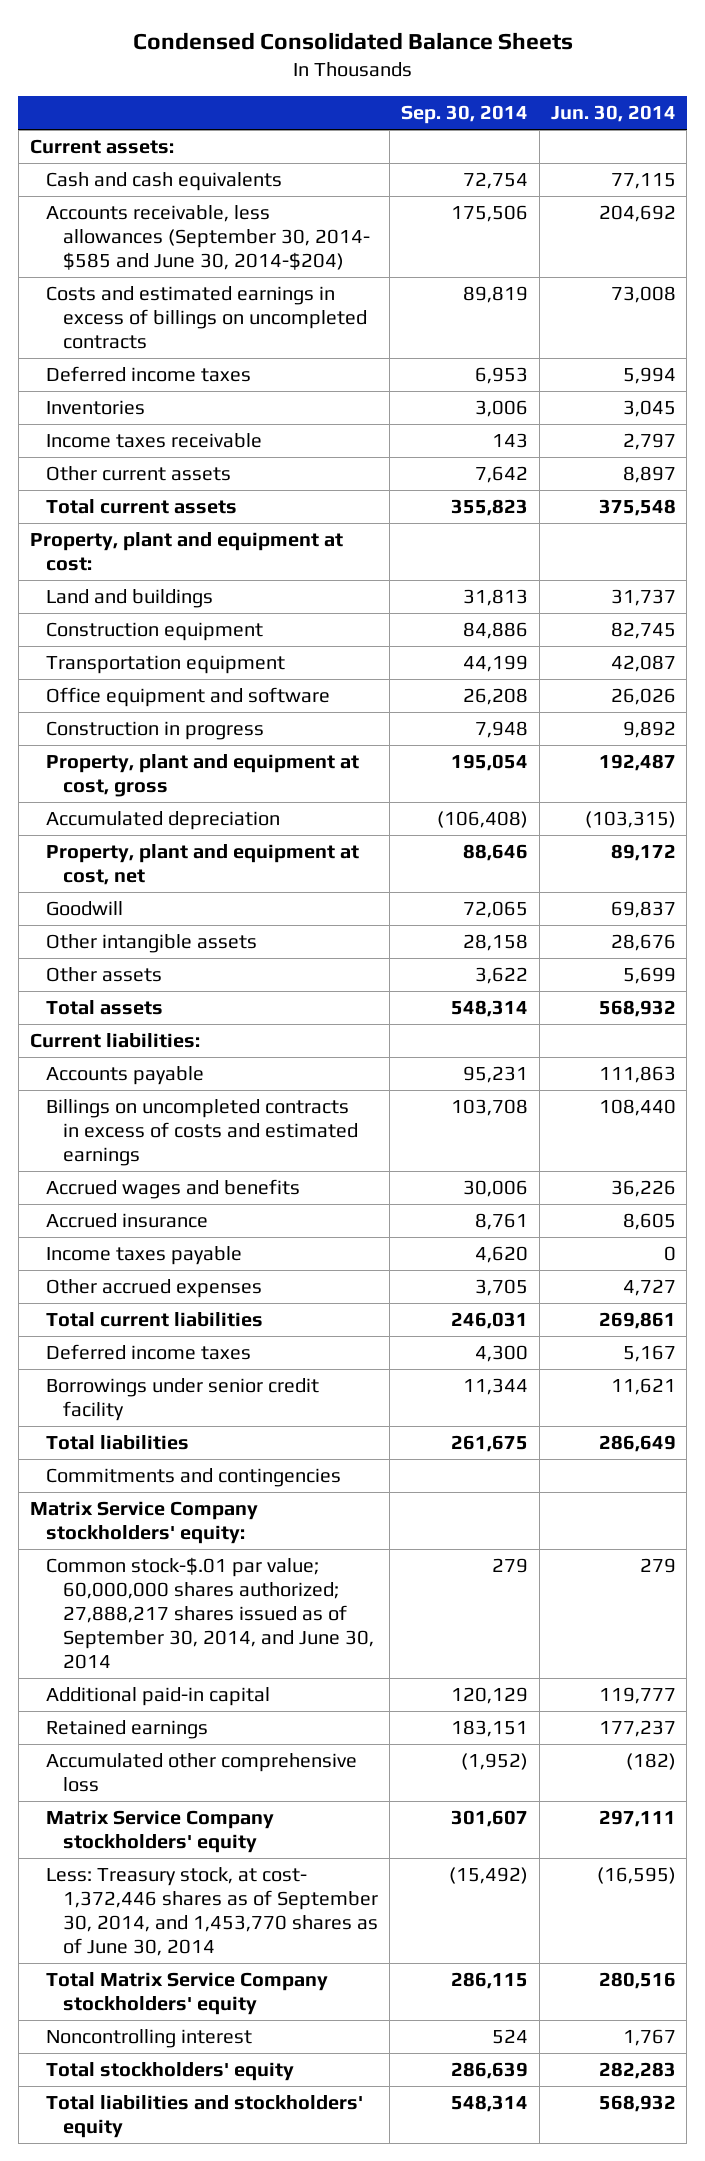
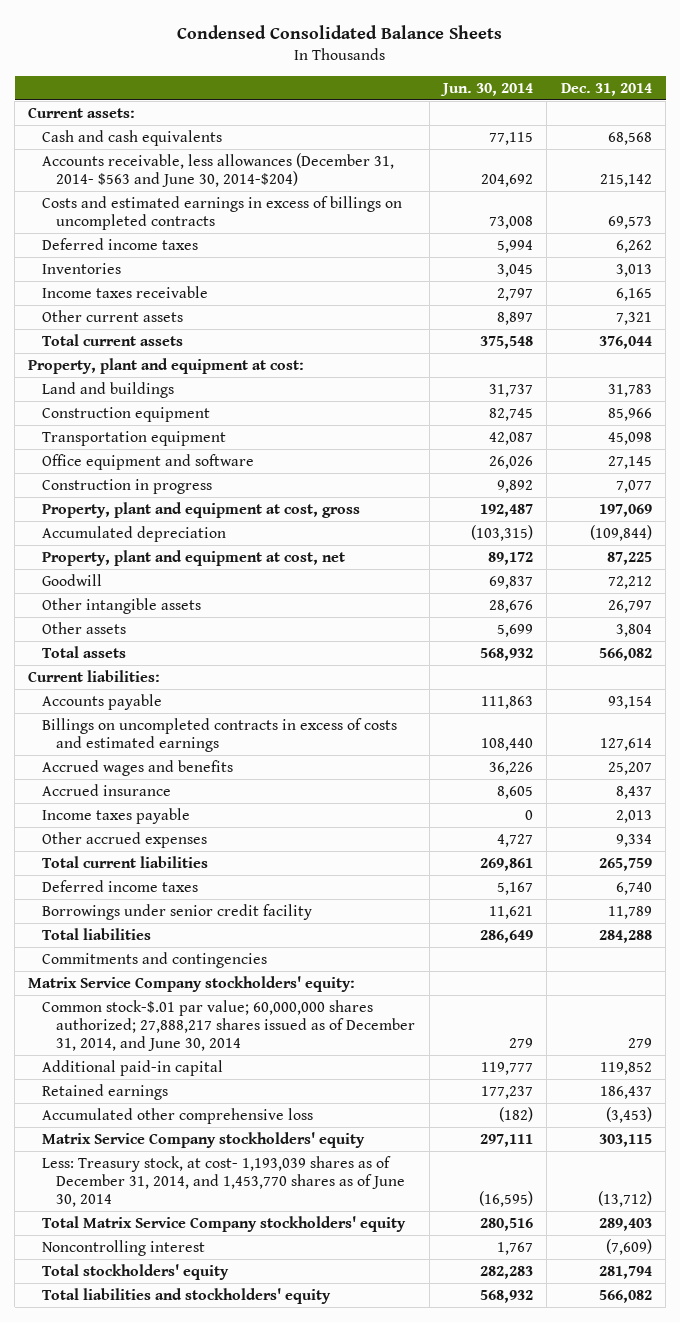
- | Sep. 30, 2014 | Jun. 30, 2014
+ | Jun. 30, 2014 | Dec. 31, 2014
- Accounts receivable, less allowances (September 30, 2014- $585 and June 30, 2014-$204) | 175,506 | 204,692
+ Accounts receivable, less allowances (December 31, 2014- $563 and June 30, 2014-$204) | 204,692 | 215,142
- Common stock-$.01 par value; 60,000,000 shares authorized; 27,888,217 shares issued as of September 30, 2014, and June 30, 2014 | 279 | 279
+ Common stock-$.01 par value; 60,000,000 shares authorized; 27,888,217 shares issued as of December 31, 2014, and June 30, 2014 | 279 | 279
- Less: Treasury stock, at cost- 1,372,446 shares as of September 30, 2014, and 1,453,770 shares as of June 30, 2014 | (15,492) | (16,595)
+ Less: Treasury stock, at cost- 1,193,039 shares as of December 31, 2014, and 1,453,770 shares as of June 30, 2014 | (16,595) | (13,712)

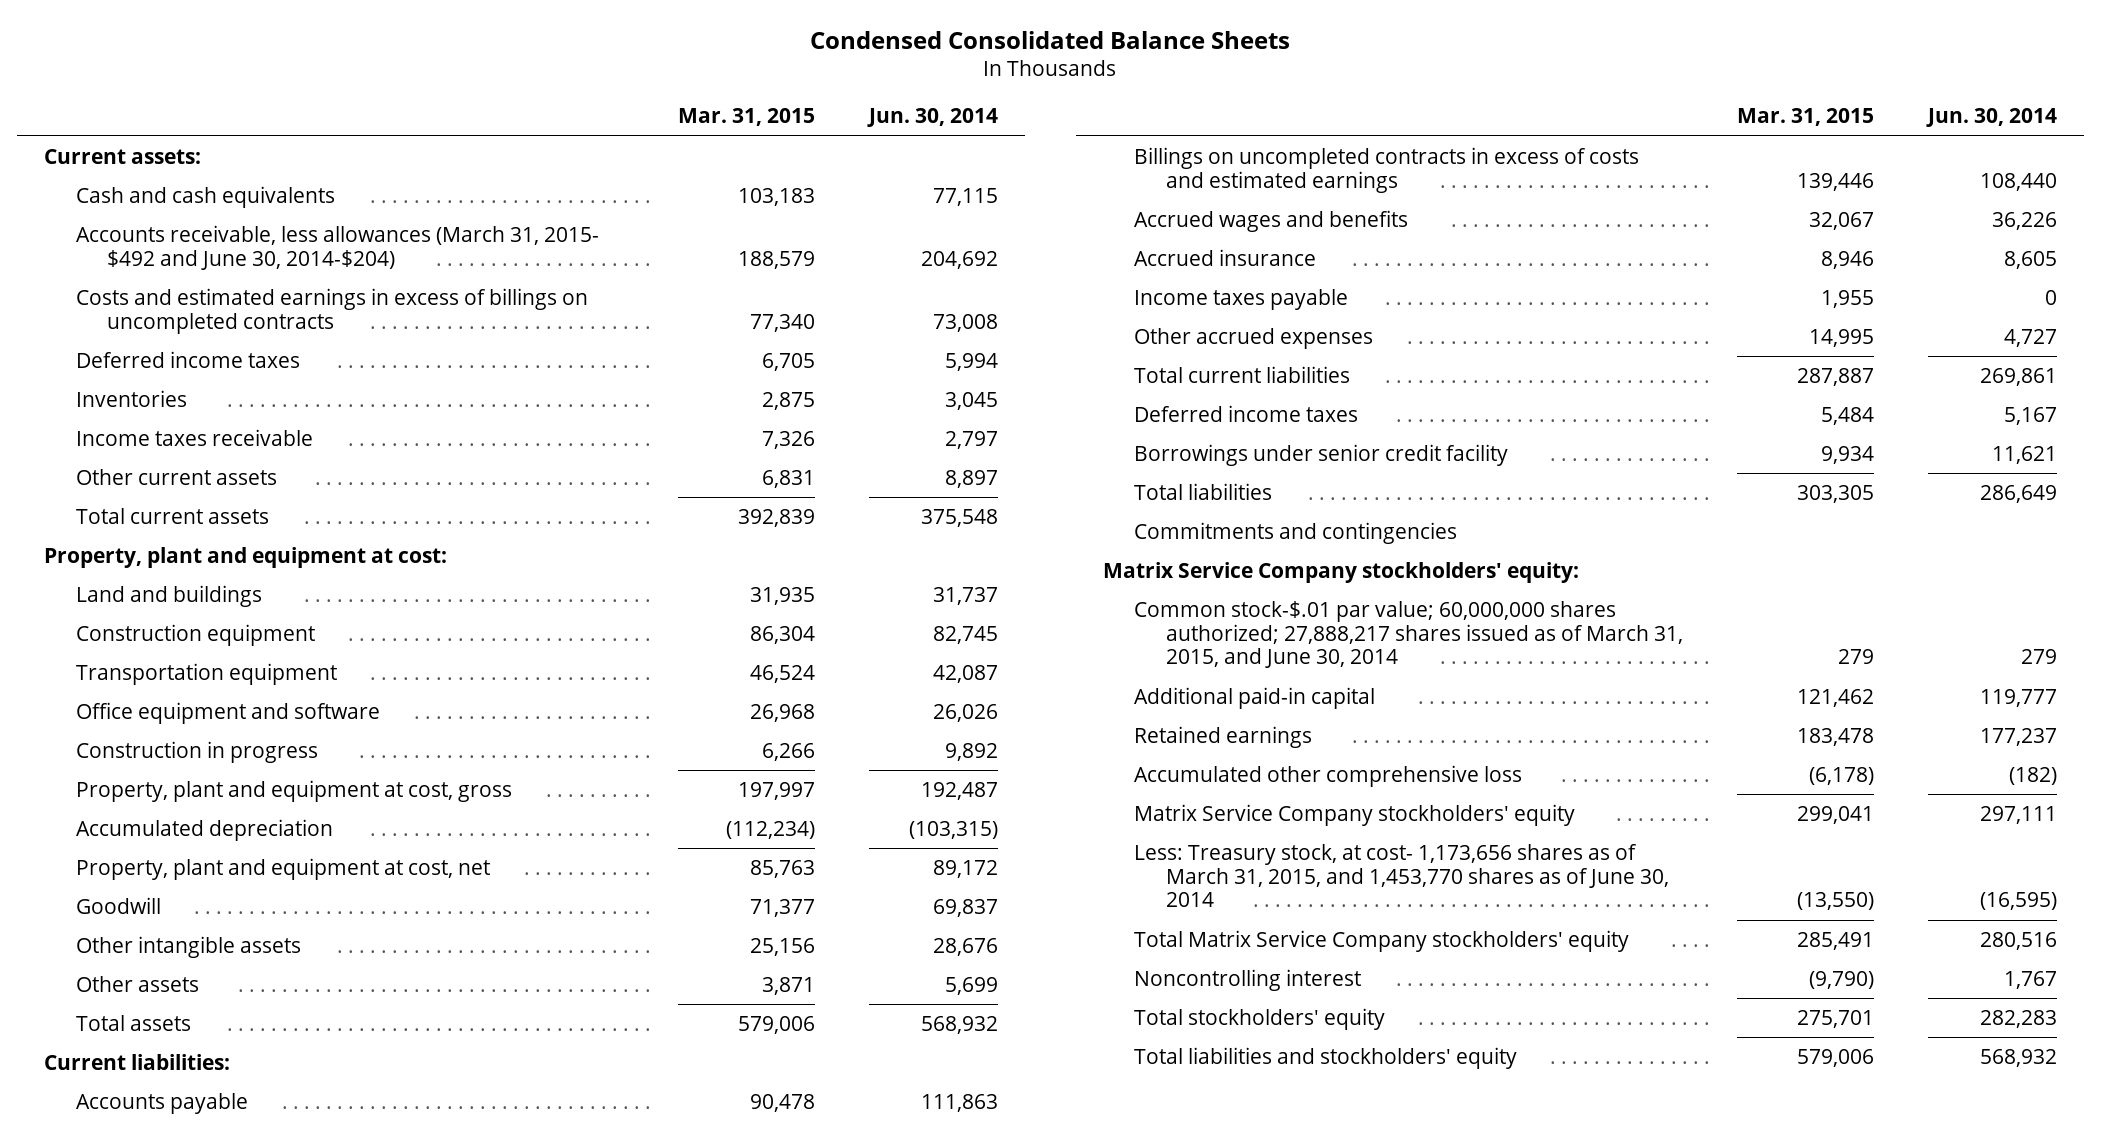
- | Jun. 30, 2014 | Dec. 31, 2014
+ | Mar. 31, 2015 | Jun. 30, 2014
- Accounts receivable, less allowances (December 31, 2014- $563 and June 30, 2014-$204) | 204,692 | 215,142
+ Accounts receivable, less allowances (March 31, 2015- $492 and June 30, 2014-$204) | 188,579 | 204,692
- Common stock-$.01 par value; 60,000,000 shares authorized; 27,888,217 shares issued as of December 31, 2014, and June 30, 2014 | 279 | 279
+ Common stock-$.01 par value; 60,000,000 shares authorized; 27,888,217 shares issued as of March 31, 2015, and June 30, 2014 | 279 | 279
- Less: Treasury stock, at cost- 1,193,039 shares as of December 31, 2014, and 1,453,770 shares as of June 30, 2014 | (16,595) | (13,712)
+ Less: Treasury stock, at cost- 1,173,656 shares as of March 31, 2015, and 1,453,770 shares as of June 30, 2014 | (13,550) | (16,595)

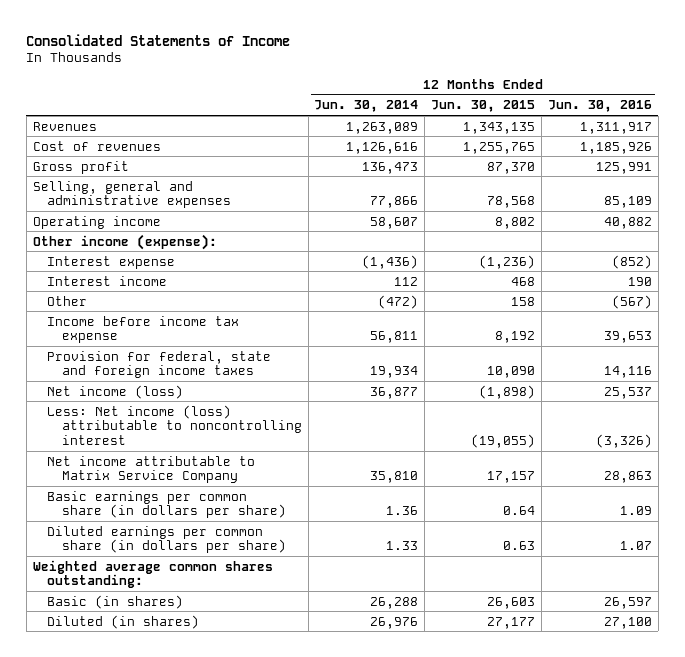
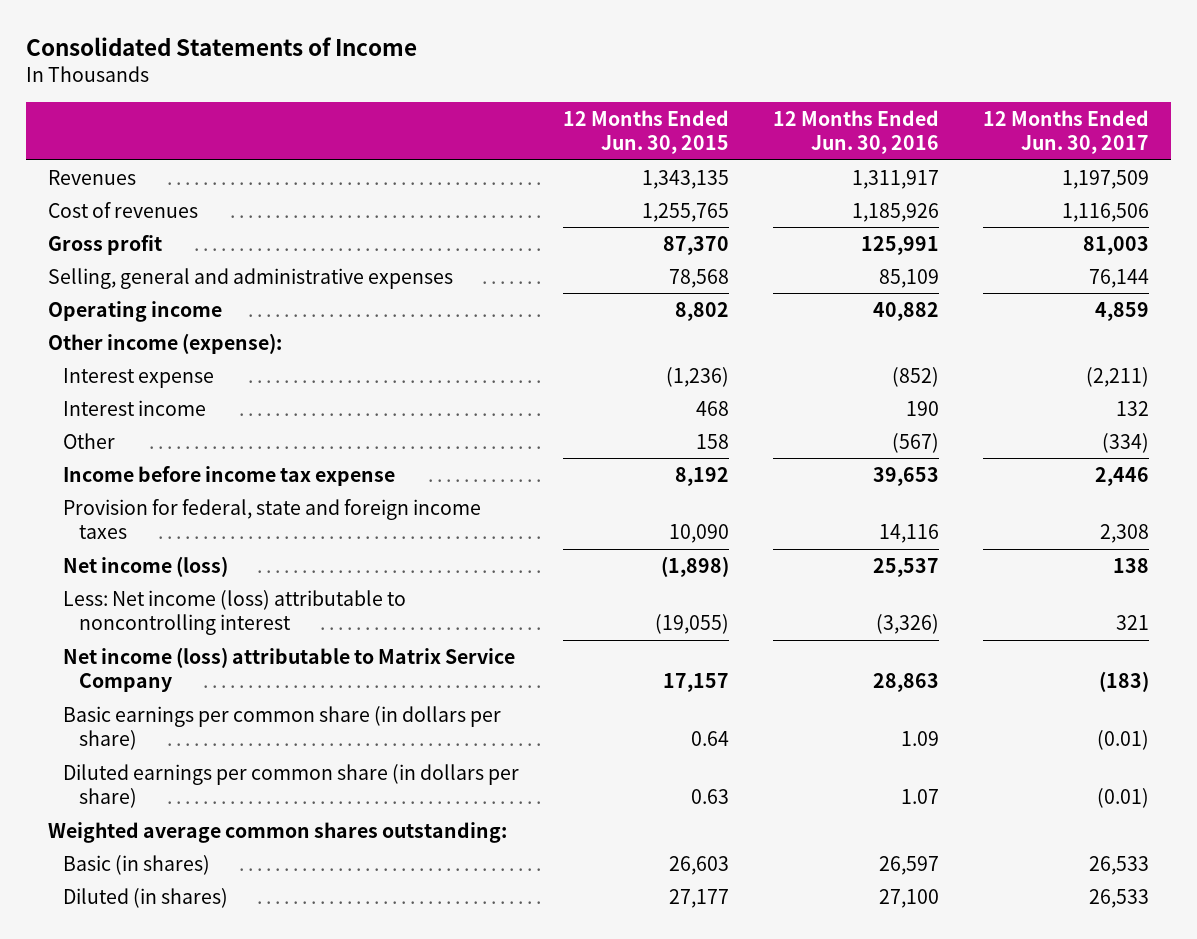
- | 12 Months Ended Jun. 30, 2014 | 12 Months Ended Jun. 30, 2015 | 12 Months Ended Jun. 30, 2016
+ | 12 Months Ended Jun. 30, 2015 | 12 Months Ended Jun. 30, 2016 | 12 Months Ended Jun. 30, 2017
- Net income attributable to Matrix Service Company | 35,810 | 17,157 | 28,863
+ Net income (loss) attributable to Matrix Service Company | 17,157 | 28,863 | (183)

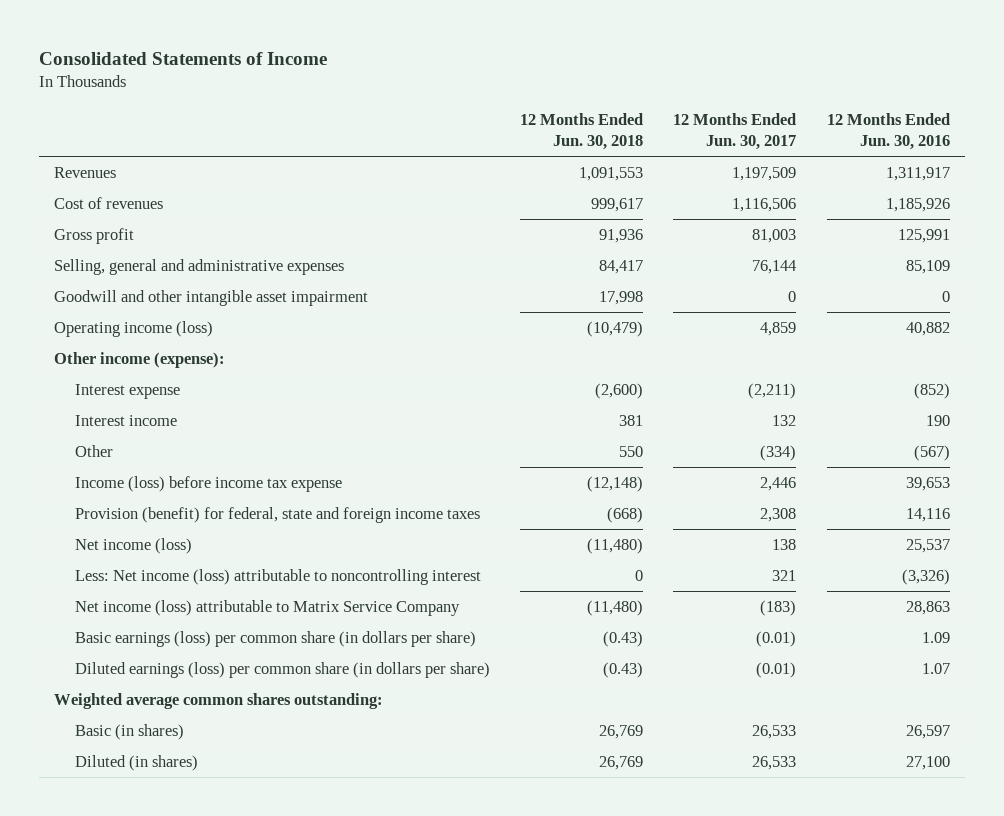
- | 12 Months Ended Jun. 30, 2015 | 12 Months Ended Jun. 30, 2016 | 12 Months Ended Jun. 30, 2017
+ | 12 Months Ended Jun. 30, 2018 | 12 Months Ended Jun. 30, 2017 | 12 Months Ended Jun. 30, 2016
- Operating income | 8,802 | 40,882 | 4,859
+ Goodwill and other intangible asset impairment | 17,998 | 0 | 0
+ Operating income (loss) | (10,479) | 4,859 | 40,882
- Income before income tax expense | 8,192 | 39,653 | 2,446
- Provision for federal, state and foreign income taxes | 10,090 | 14,116 | 2,308
+ Income (loss) before income tax expense | (12,148) | 2,446 | 39,653
+ Provision (benefit) for federal, state and foreign income taxes | (668) | 2,308 | 14,116
- Basic earnings per common share (in dollars per share) | 0.64 | 1.09 | (0.01)
- Diluted earnings per common share (in dollars per share) | 0.63 | 1.07 | (0.01)
+ Basic earnings (loss) per common share (in dollars per share) | (0.43) | (0.01) | 1.09
+ Diluted earnings (loss) per common share (in dollars per share) | (0.43) | (0.01) | 1.07

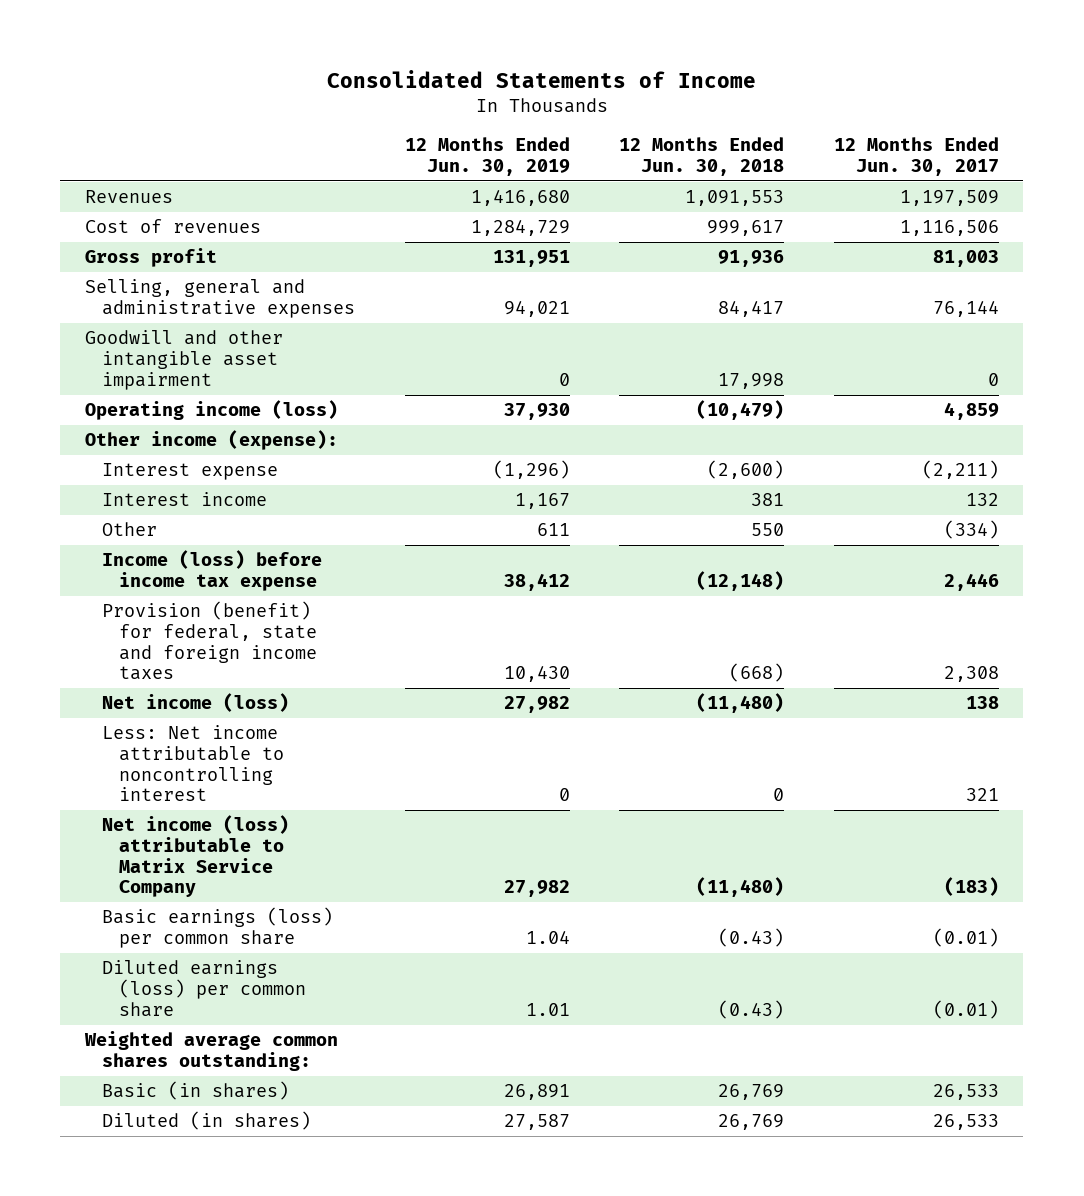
- | 12 Months Ended Jun. 30, 2018 | 12 Months Ended Jun. 30, 2017 | 12 Months Ended Jun. 30, 2016
+ | 12 Months Ended Jun. 30, 2019 | 12 Months Ended Jun. 30, 2018 | 12 Months Ended Jun. 30, 2017
- Less: Net income (loss) attributable to noncontrolling interest | 0 | 321 | (3,326)
+ Less: Net income attributable to noncontrolling interest | 0 | 0 | 321
- Basic earnings (loss) per common share (in dollars per share) | (0.43) | (0.01) | 1.09
- Diluted earnings (loss) per common share (in dollars per share) | (0.43) | (0.01) | 1.07
+ Basic earnings (loss) per common share | 1.04 | (0.43) | (0.01)
+ Diluted earnings (loss) per common share | 1.01 | (0.43) | (0.01)

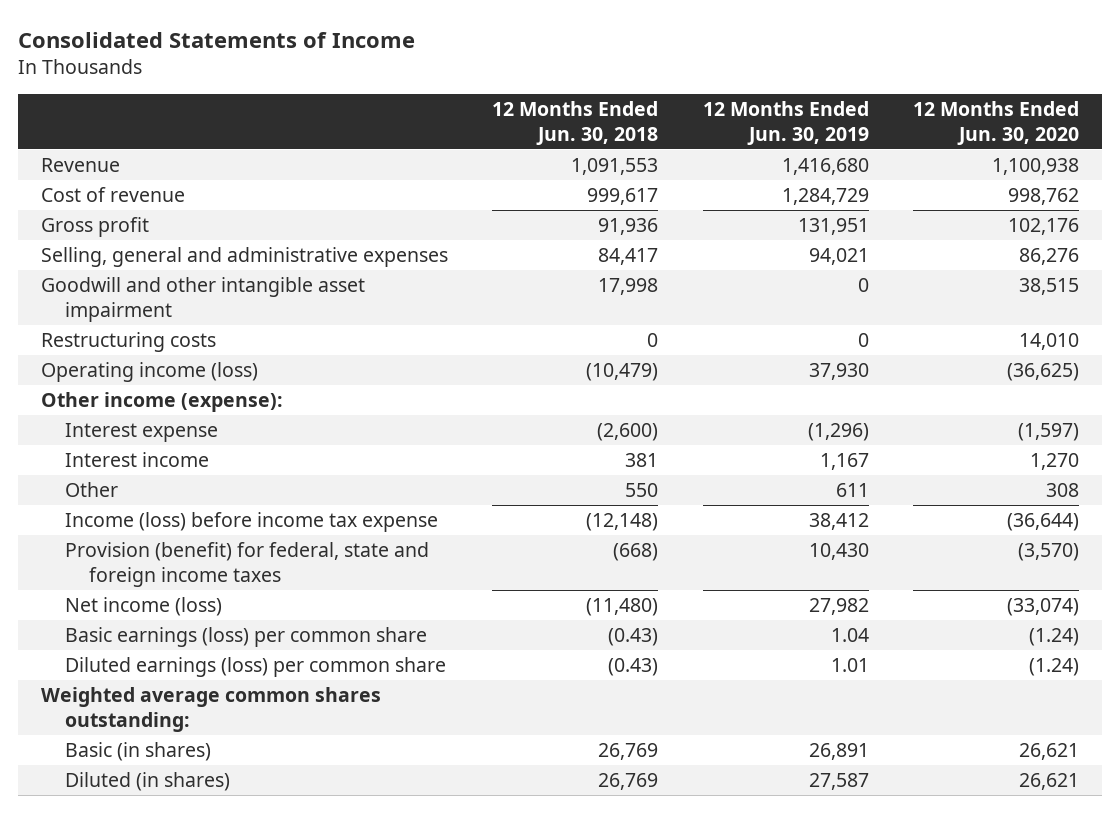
- | 12 Months Ended Jun. 30, 2019 | 12 Months Ended Jun. 30, 2018 | 12 Months Ended Jun. 30, 2017
+ | 12 Months Ended Jun. 30, 2018 | 12 Months Ended Jun. 30, 2019 | 12 Months Ended Jun. 30, 2020
- Revenues | 1,416,680 | 1,091,553 | 1,197,509
- Cost of revenues | 1,284,729 | 999,617 | 1,116,506
+ Revenue | 1,091,553 | 1,416,680 | 1,100,938
+ Cost of revenue | 999,617 | 1,284,729 | 998,762
+ Restructuring costs | 0 | 0 | 14,010
- Less: Net income attributable to noncontrolling interest | 0 | 0 | 321
- Net income (loss) attributable to Matrix Service Company | 27,982 | (11,480) | (183)

